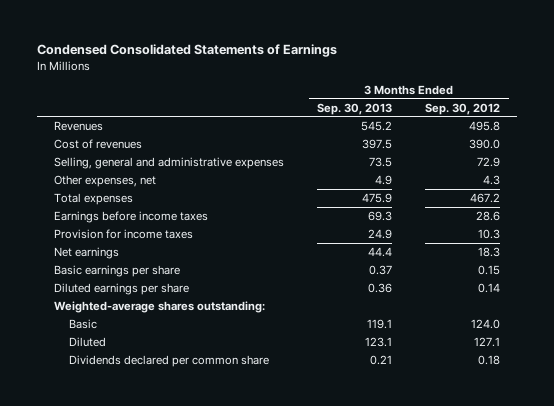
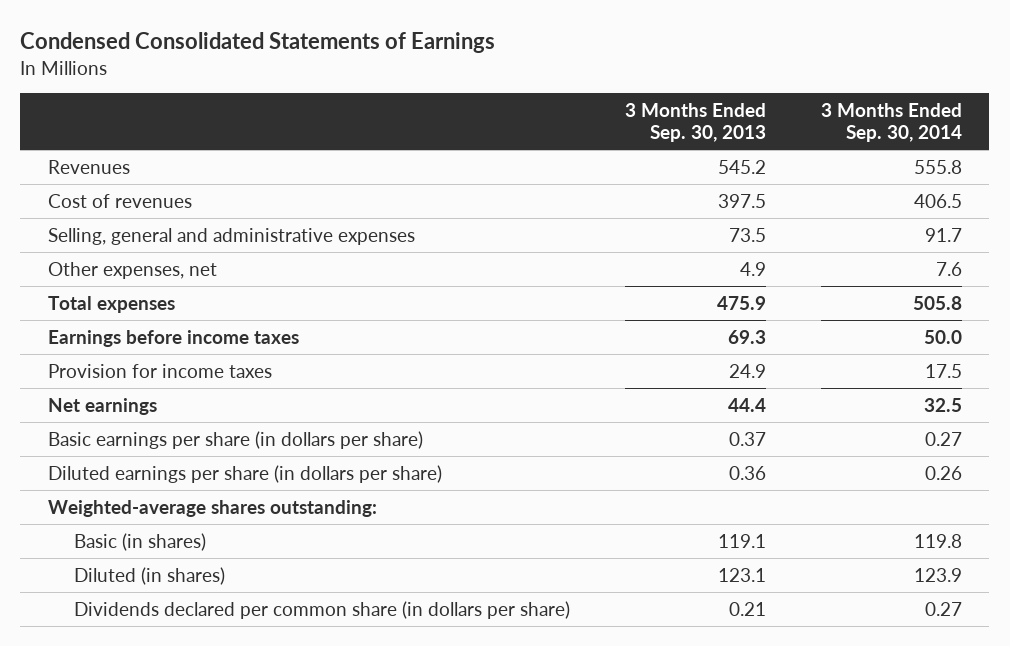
- | 3 Months Ended Sep. 30, 2013 | 3 Months Ended Sep. 30, 2012
+ | 3 Months Ended Sep. 30, 2013 | 3 Months Ended Sep. 30, 2014
- Basic earnings per share | 0.37 | 0.15
- Diluted earnings per share | 0.36 | 0.14
+ Basic earnings per share (in dollars per share) | 0.37 | 0.27
+ Diluted earnings per share (in dollars per share) | 0.36 | 0.26
- Basic | 119.1 | 124.0
- Diluted | 123.1 | 127.1
- Dividends declared per common share | 0.21 | 0.18
+ Basic (in shares) | 119.1 | 119.8
+ Diluted (in shares) | 123.1 | 123.9
+ Dividends declared per common share (in dollars per share) | 0.21 | 0.27

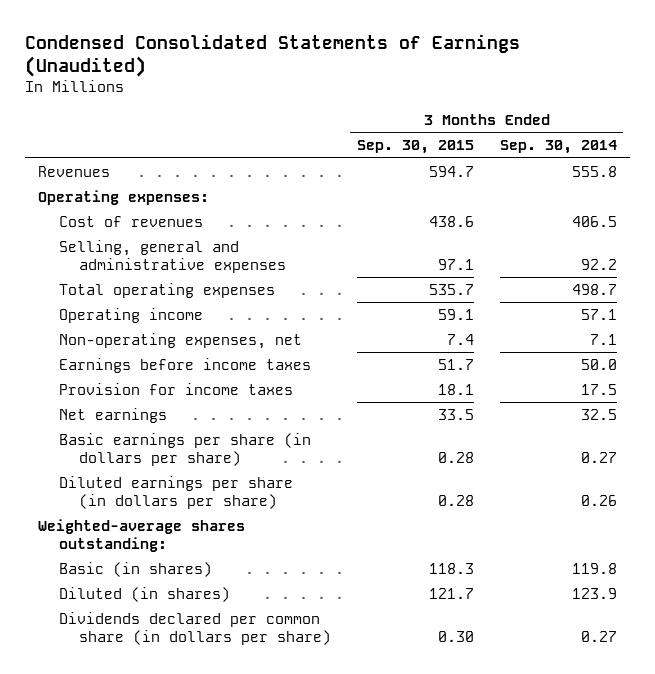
- Condensed Consolidated Statements of Earnings
+ Condensed Consolidated Statements of Earnings (Unaudited)
- | 3 Months Ended Sep. 30, 2013 | 3 Months Ended Sep. 30, 2014
+ | 3 Months Ended Sep. 30, 2015 | 3 Months Ended Sep. 30, 2014
+ Operating expenses:
- Selling, general and administrative expenses | 73.5 | 91.7
- Other expenses, net | 4.9 | 7.6
- Total expenses | 475.9 | 505.8
+ Selling, general and administrative expenses | 97.1 | 92.2
+ Total operating expenses | 535.7 | 498.7
+ Operating income | 59.1 | 57.1
+ Non-operating expenses, net | 7.4 | 7.1

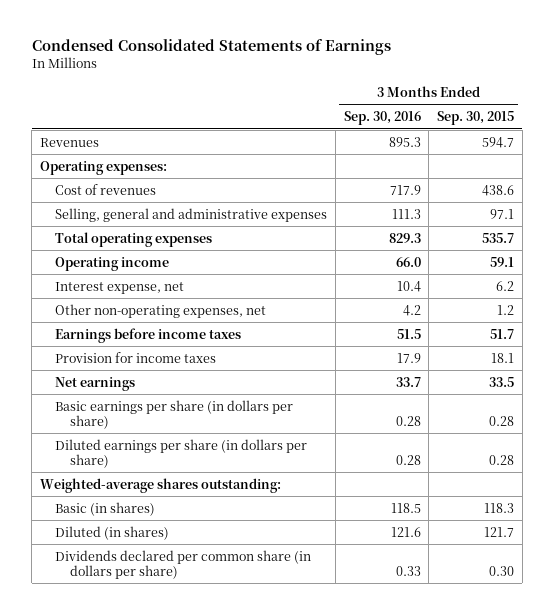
- Condensed Consolidated Statements of Earnings (Unaudited)
+ Condensed Consolidated Statements of Earnings
- | 3 Months Ended Sep. 30, 2015 | 3 Months Ended Sep. 30, 2014
+ | 3 Months Ended Sep. 30, 2016 | 3 Months Ended Sep. 30, 2015
- Non-operating expenses, net | 7.4 | 7.1
+ Interest expense, net | 10.4 | 6.2
+ Other non-operating expenses, net | 4.2 | 1.2

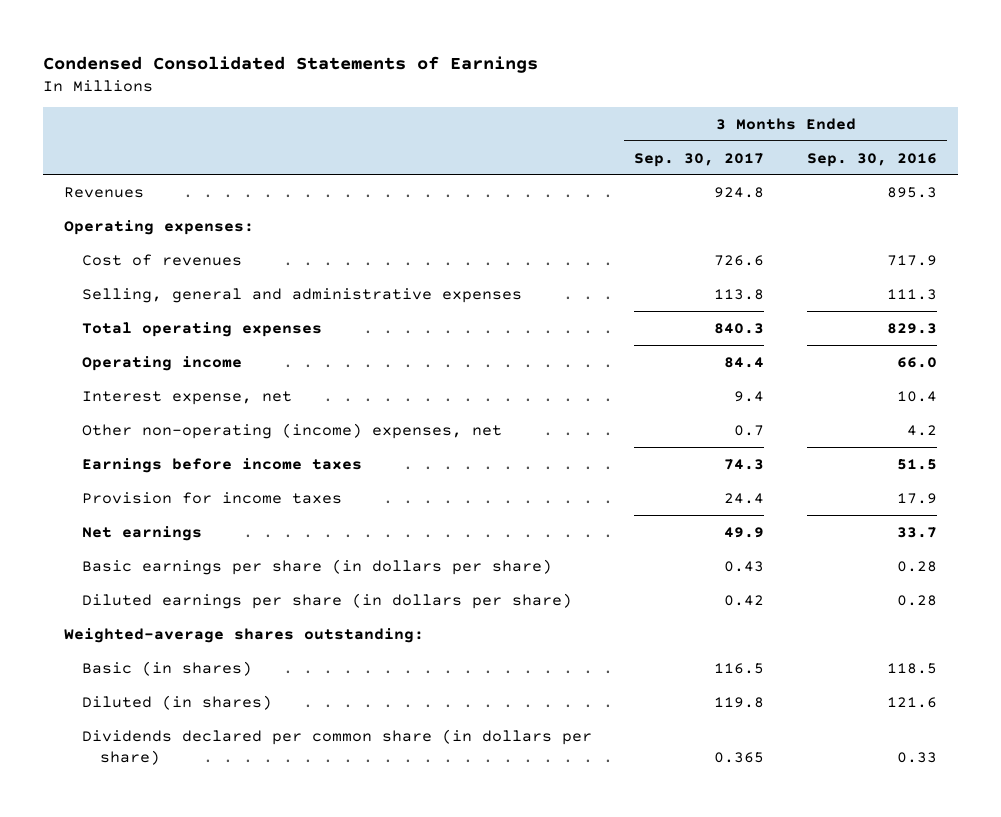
- | 3 Months Ended Sep. 30, 2016 | 3 Months Ended Sep. 30, 2015
+ | 3 Months Ended Sep. 30, 2017 | 3 Months Ended Sep. 30, 2016
- Other non-operating expenses, net | 4.2 | 1.2
+ Other non-operating (income) expenses, net | 0.7 | 4.2

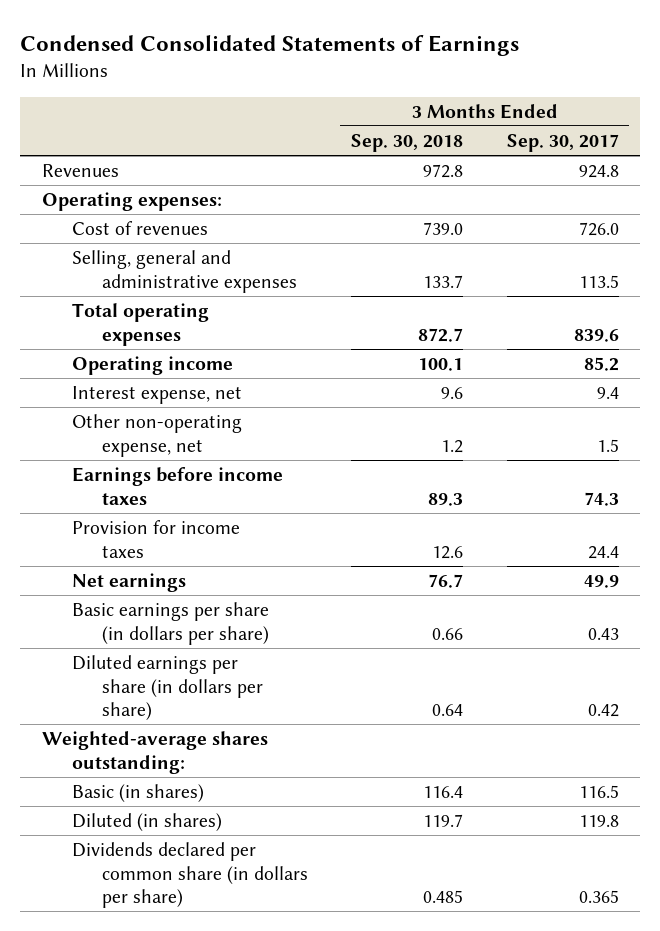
- | 3 Months Ended Sep. 30, 2017 | 3 Months Ended Sep. 30, 2016
+ | 3 Months Ended Sep. 30, 2018 | 3 Months Ended Sep. 30, 2017
- Cost of revenues | 726.6 | 717.9
- Selling, general and administrative expenses | 113.8 | 111.3
- Total operating expenses | 840.3 | 829.3
- Operating income | 84.4 | 66.0
+ Cost of revenues | 739.0 | 726.0
+ Selling, general and administrative expenses | 133.7 | 113.5
+ Total operating expenses | 872.7 | 839.6
+ Operating income | 100.1 | 85.2
- Other non-operating (income) expenses, net | 0.7 | 4.2
+ Other non-operating expense, net | 1.2 | 1.5

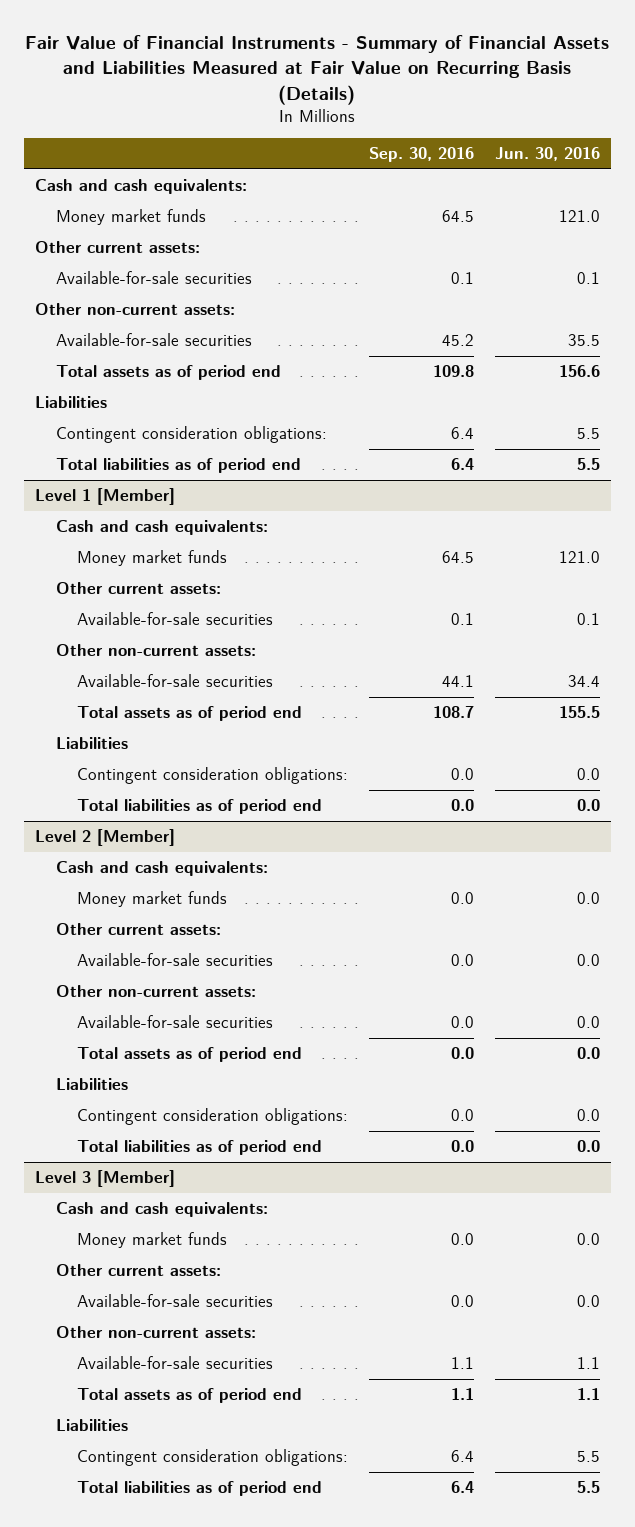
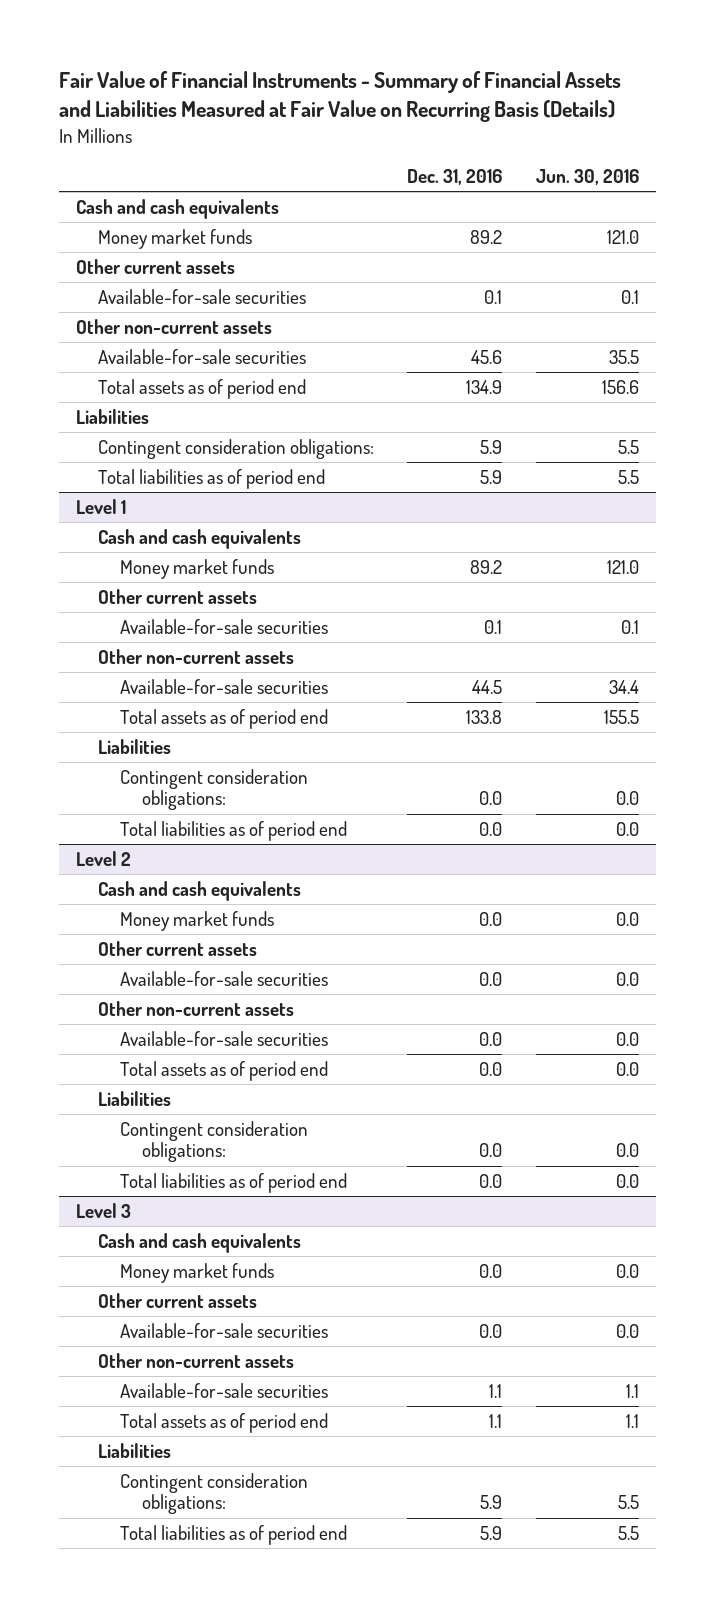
- | Sep. 30, 2016 | Jun. 30, 2016
+ | Dec. 31, 2016 | Jun. 30, 2016
- Cash and cash equivalents:
+ Cash and cash equivalents
- Other current assets:
+ Other current assets
- Other non-current assets:
+ Other non-current assets
- Level 1 [Member]
- Cash and cash equivalents:
+ Level 1
+ Cash and cash equivalents
- Other current assets:
+ Other current assets
- Other non-current assets:
+ Other non-current assets
- Level 2 [Member]
- Cash and cash equivalents:
+ Level 2
+ Cash and cash equivalents
- Other current assets:
+ Other current assets
- Other non-current assets:
+ Other non-current assets
- Level 3 [Member]
- Cash and cash equivalents:
+ Level 3
+ Cash and cash equivalents
- Other current assets:
+ Other current assets
- Other non-current assets:
+ Other non-current assets

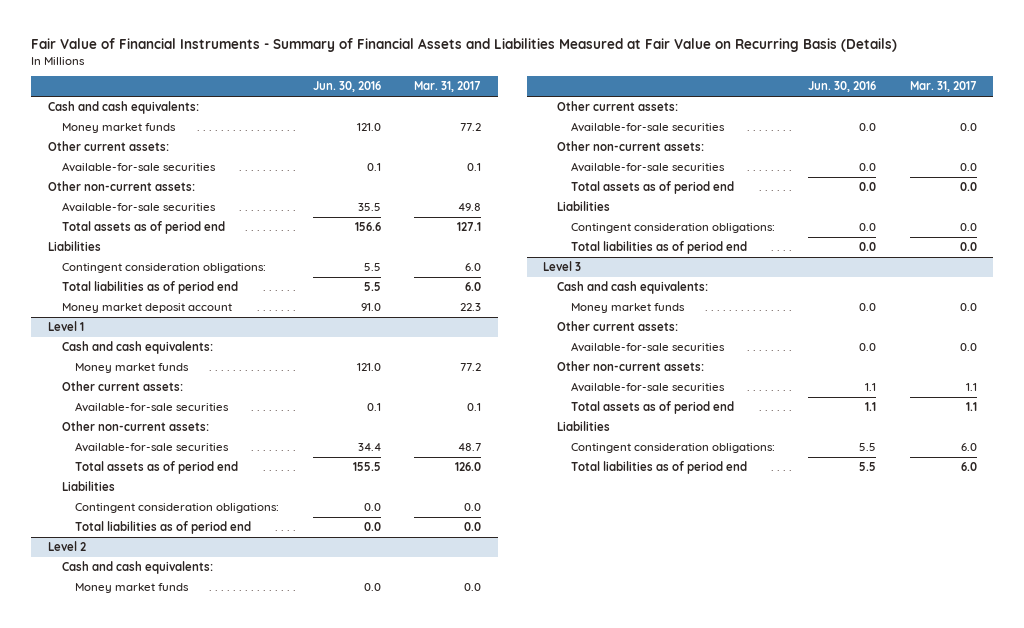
- | Dec. 31, 2016 | Jun. 30, 2016
+ | Jun. 30, 2016 | Mar. 31, 2017
- Cash and cash equivalents
+ Cash and cash equivalents:
- Other current assets
+ Other current assets:
- Other non-current assets
+ Other non-current assets:
+ Money market deposit account | 91.0 | 22.3
@ Level 1
- Cash and cash equivalents
+ Cash and cash equivalents:
- Other current assets
+ Other current assets:
- Other non-current assets
+ Other non-current assets:
@ Level 2
- Cash and cash equivalents
+ Cash and cash equivalents:
- Other current assets
+ Other current assets:
- Other non-current assets
+ Other non-current assets:
@ Level 3
- Cash and cash equivalents
+ Cash and cash equivalents:
- Other current assets
+ Other current assets:
- Other non-current assets
+ Other non-current assets:

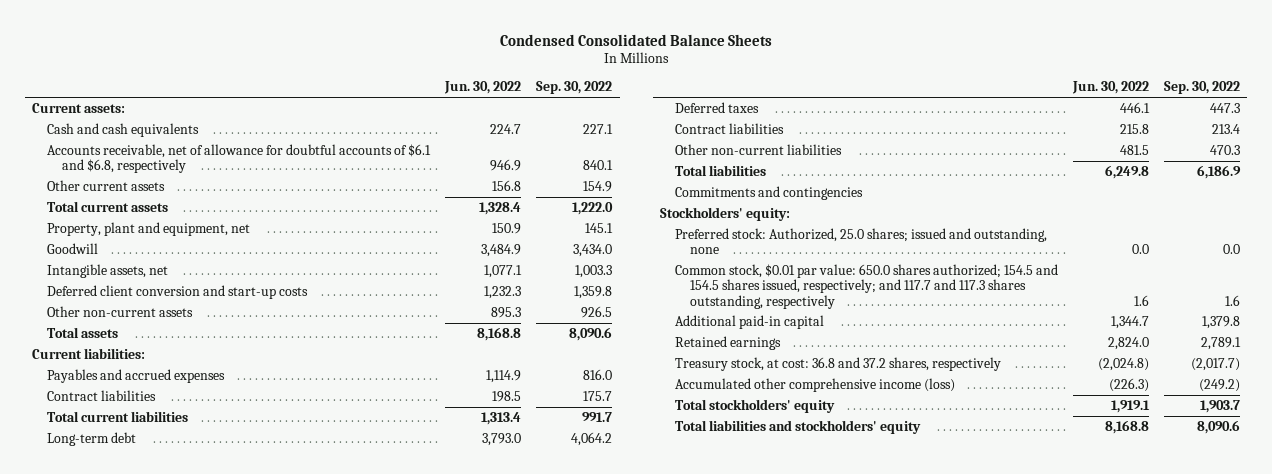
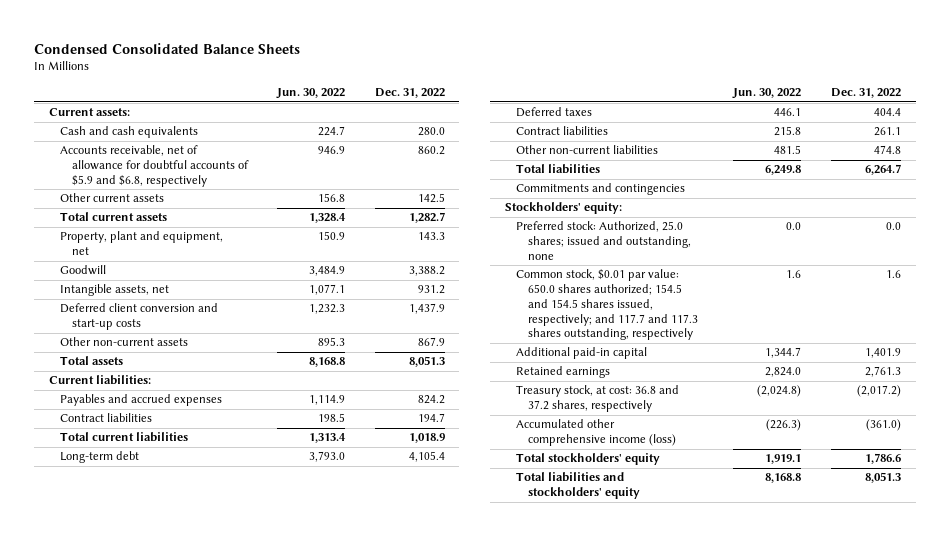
- | Jun. 30, 2022 | Sep. 30, 2022
+ | Jun. 30, 2022 | Dec. 31, 2022
- Accounts receivable, net of allowance for doubtful accounts of $6.1 and $6.8, respectively | 946.9 | 840.1
+ Accounts receivable, net of allowance for doubtful accounts of $5.9 and $6.8, respectively | 946.9 | 860.2

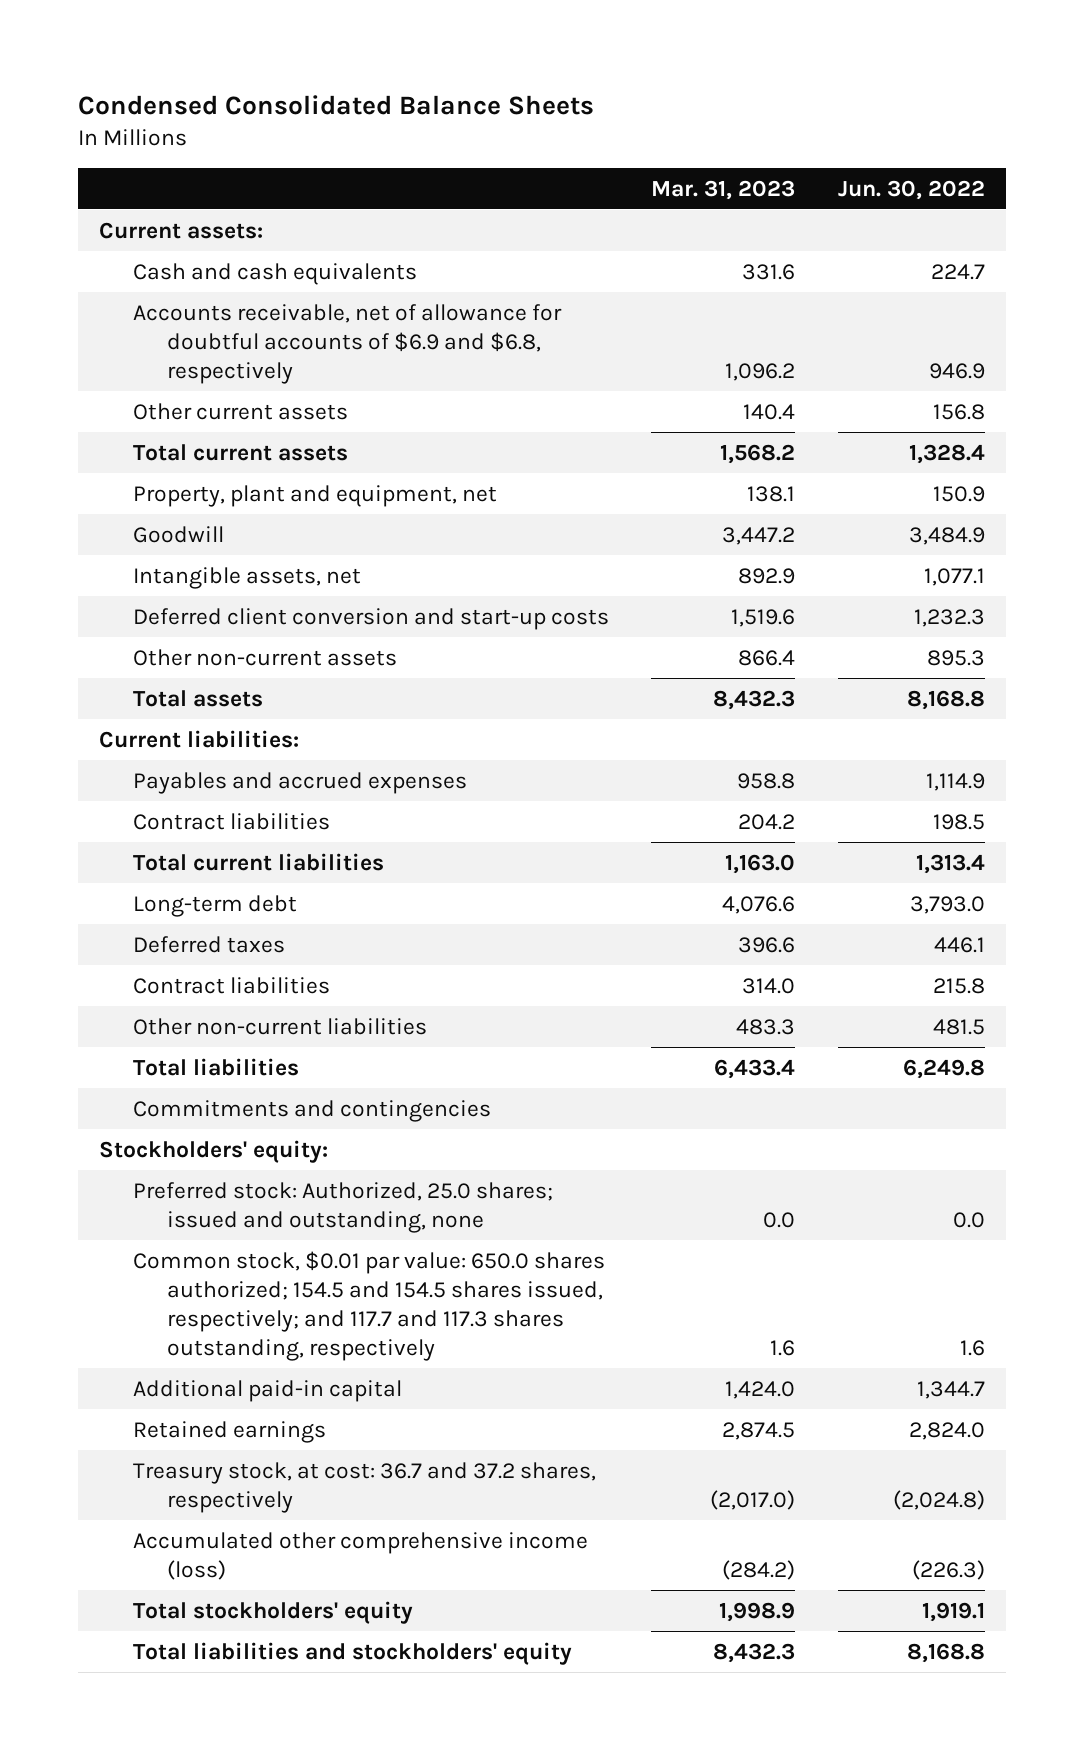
- | Jun. 30, 2022 | Dec. 31, 2022
+ | Mar. 31, 2023 | Jun. 30, 2022
- Accounts receivable, net of allowance for doubtful accounts of $5.9 and $6.8, respectively | 946.9 | 860.2
+ Accounts receivable, net of allowance for doubtful accounts of $6.9 and $6.8, respectively | 1,096.2 | 946.9
- Treasury stock, at cost: 36.8 and 37.2 shares, respectively | (2,024.8) | (2,017.2)
+ Treasury stock, at cost: 36.7 and 37.2 shares, respectively | (2,017.0) | (2,024.8)

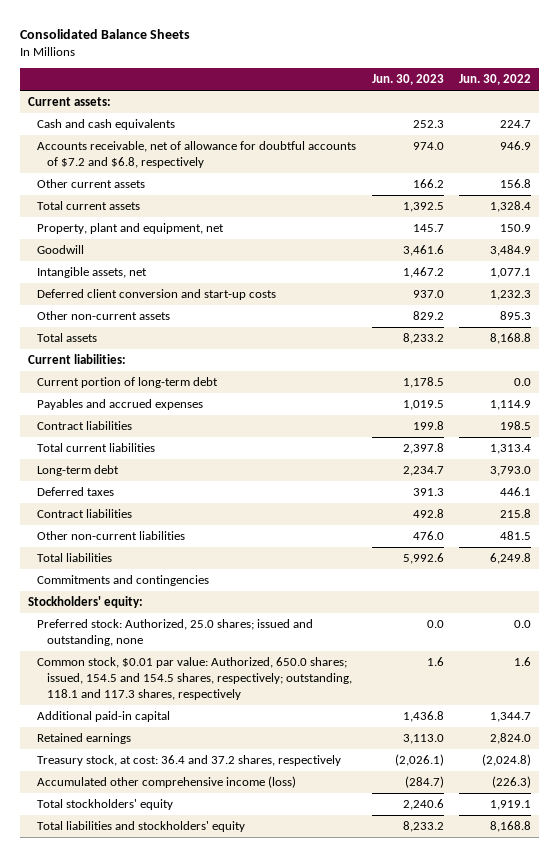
- Condensed Consolidated Balance Sheets
+ Consolidated Balance Sheets
- | Mar. 31, 2023 | Jun. 30, 2022
+ | Jun. 30, 2023 | Jun. 30, 2022
- Accounts receivable, net of allowance for doubtful accounts of $6.9 and $6.8, respectively | 1,096.2 | 946.9
+ Accounts receivable, net of allowance for doubtful accounts of $7.2 and $6.8, respectively | 974.0 | 946.9
+ Current portion of long-term debt | 1,178.5 | 0.0
- Common stock, $0.01 par value: 650.0 shares authorized; 154.5 and 154.5 shares issued, respectively; and 117.7 and 117.3 shares outstanding, respectively | 1.6 | 1.6
+ Common stock, $0.01 par value: Authorized, 650.0 shares; issued, 154.5 and 154.5 shares, respectively; outstanding, 118.1 and 117.3 shares, respectively | 1.6 | 1.6
- Treasury stock, at cost: 36.7 and 37.2 shares, respectively | (2,017.0) | (2,024.8)
+ Treasury stock, at cost: 36.4 and 37.2 shares, respectively | (2,026.1) | (2,024.8)

